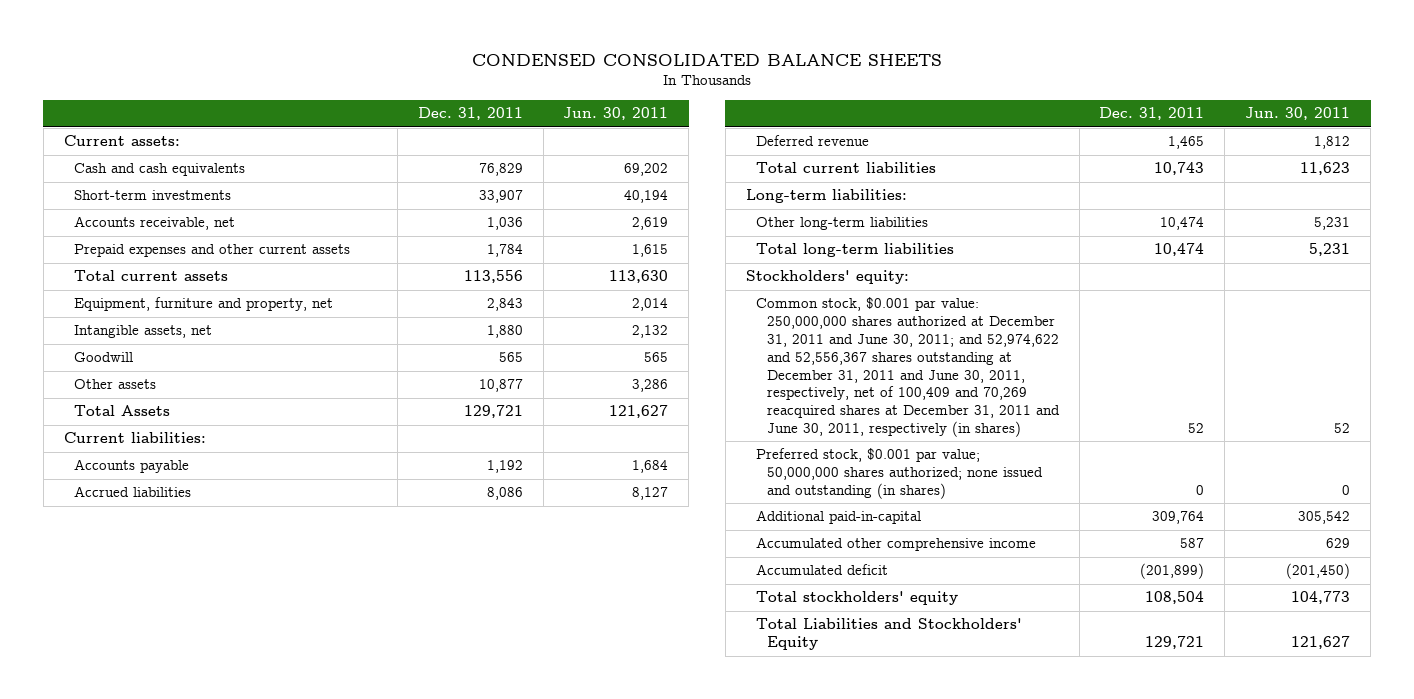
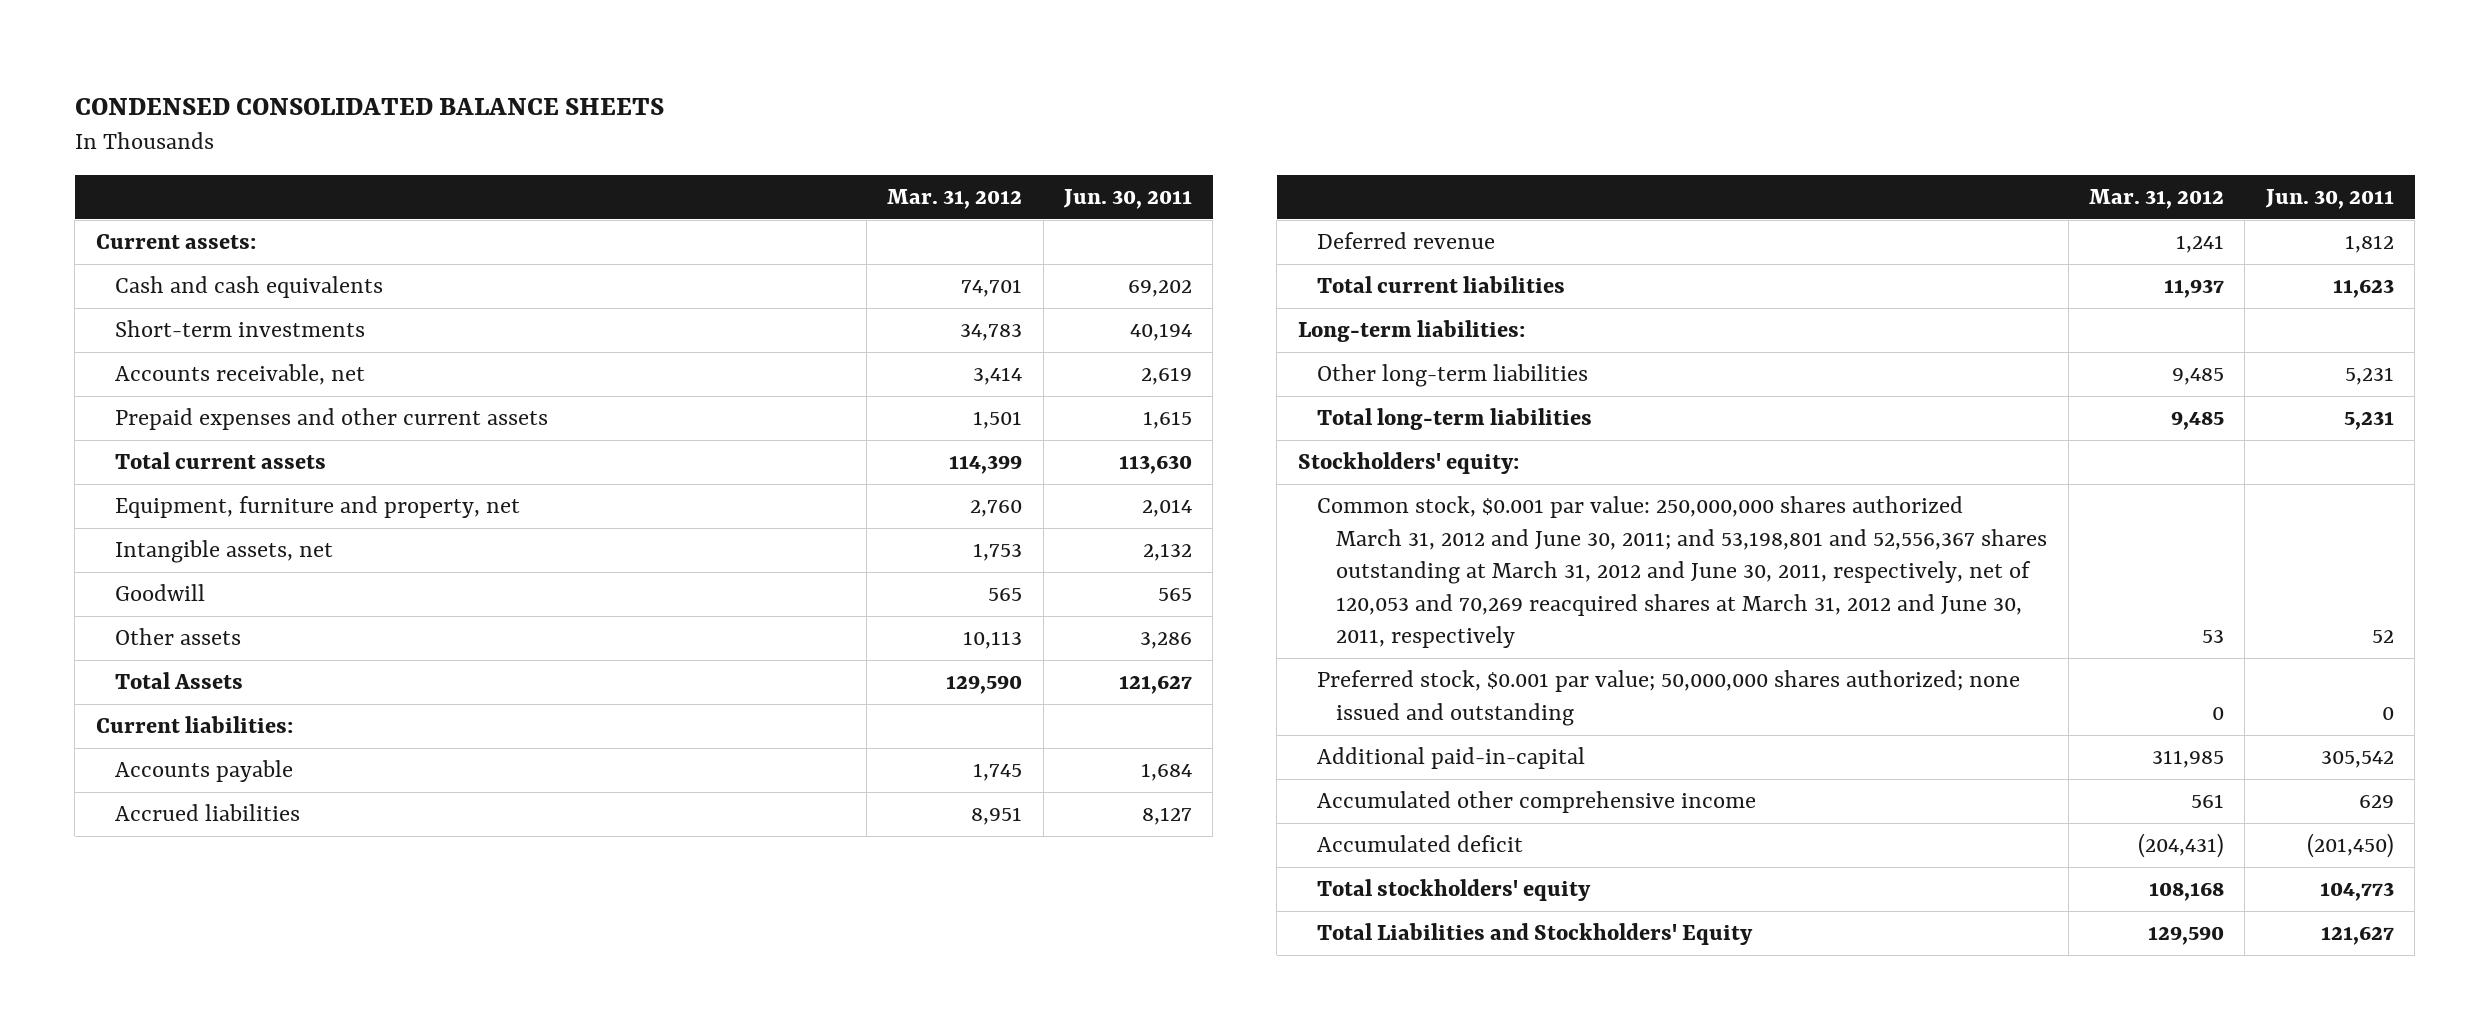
- | Dec. 31, 2011 | Jun. 30, 2011
+ | Mar. 31, 2012 | Jun. 30, 2011
- Common stock, $0.001 par value: 250,000,000 shares authorized at December 31, 2011 and June 30, 2011; and 52,974,622 and 52,556,367 shares outstanding at December 31, 2011 and June 30, 2011, respectively, net of 100,409 and 70,269 reacquired shares at December 31, 2011 and June 30, 2011, respectively (in shares) | 52 | 52
- Preferred stock, $0.001 par value; 50,000,000 shares authorized; none issued and outstanding (in shares) | 0 | 0
+ Common stock, $0.001 par value: 250,000,000 shares authorized March 31, 2012 and June 30, 2011; and 53,198,801 and 52,556,367 shares outstanding at March 31, 2012 and June 30, 2011, respectively, net of 120,053 and 70,269 reacquired shares at March 31, 2012 and June 30, 2011, respectively | 53 | 52
+ Preferred stock, $0.001 par value; 50,000,000 shares authorized; none issued and outstanding | 0 | 0

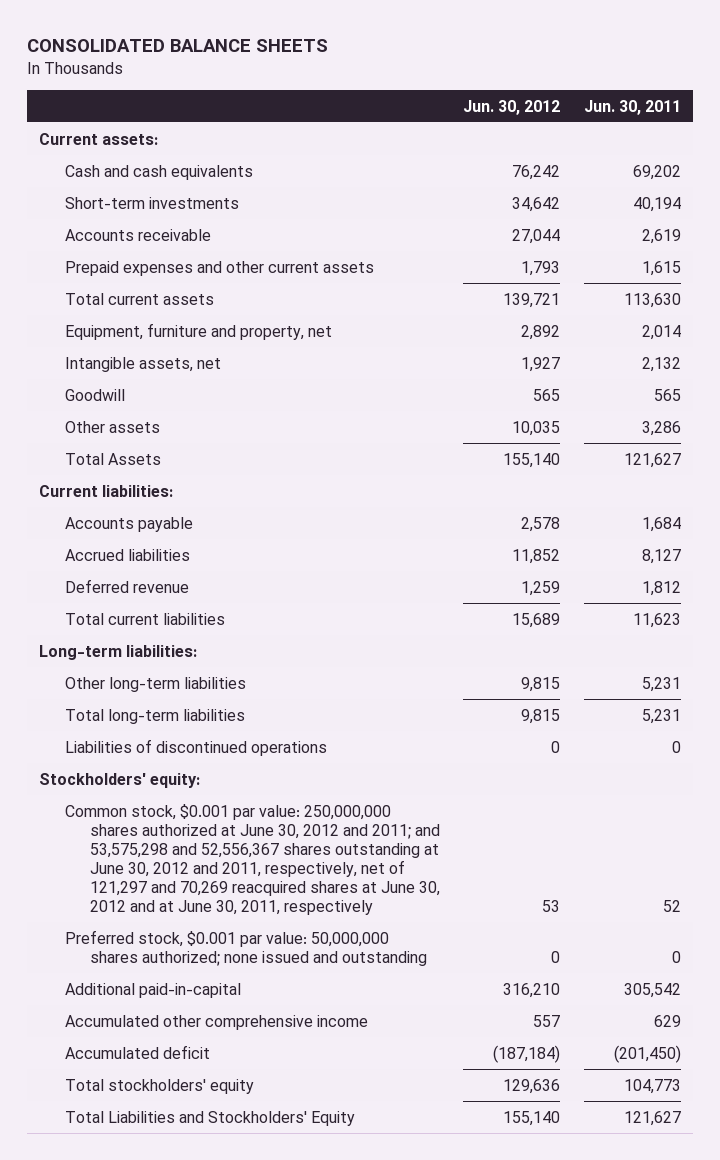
- CONDENSED CONSOLIDATED BALANCE SHEETS
+ CONSOLIDATED BALANCE SHEETS
- | Mar. 31, 2012 | Jun. 30, 2011
+ | Jun. 30, 2012 | Jun. 30, 2011
- Accounts receivable, net | 3,414 | 2,619
+ Accounts receivable | 27,044 | 2,619
+ Liabilities of discontinued operations | 0 | 0
- Common stock, $0.001 par value: 250,000,000 shares authorized March 31, 2012 and June 30, 2011; and 53,198,801 and 52,556,367 shares outstanding at March 31, 2012 and June 30, 2011, respectively, net of 120,053 and 70,269 reacquired shares at March 31, 2012 and June 30, 2011, respectively | 53 | 52
- Preferred stock, $0.001 par value; 50,000,000 shares authorized; none issued and outstanding | 0 | 0
+ Common stock, $0.001 par value: 250,000,000 shares authorized at June 30, 2012 and 2011; and 53,575,298 and 52,556,367 shares outstanding at June 30, 2012 and 2011, respectively, net of 121,297 and 70,269 reacquired shares at June 30, 2012 and at June 30, 2011, respectively | 53 | 52
+ Preferred stock, $0.001 par value: 50,000,000 shares authorized; none issued and outstanding | 0 | 0

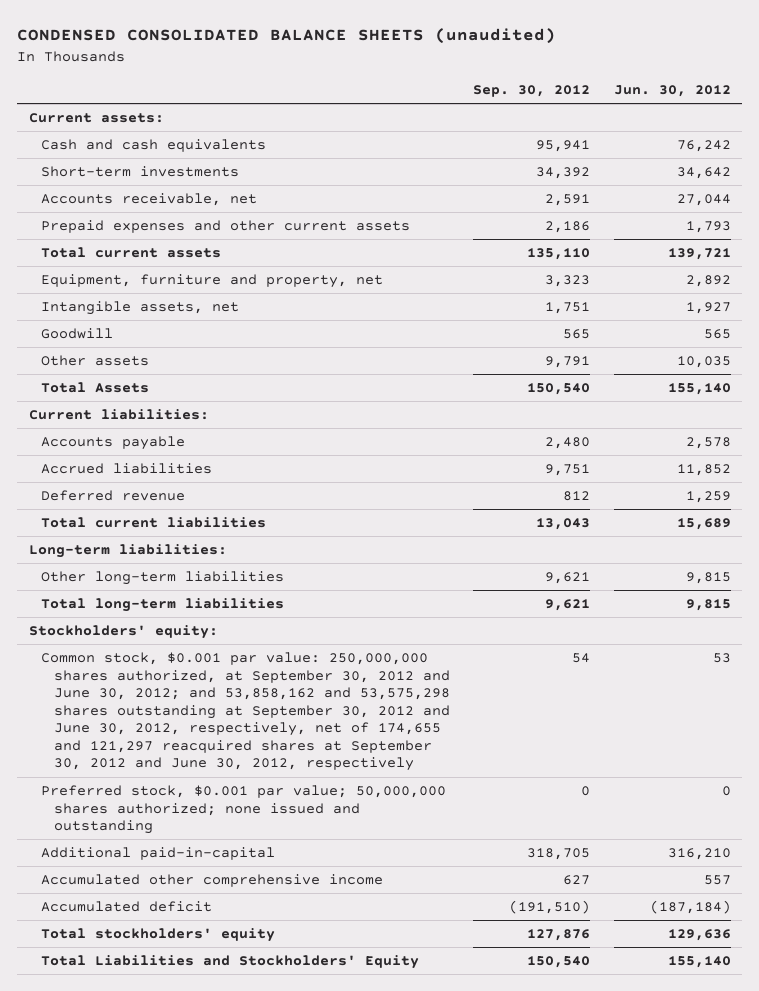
- CONSOLIDATED BALANCE SHEETS
+ CONDENSED CONSOLIDATED BALANCE SHEETS (unaudited)
- | Jun. 30, 2012 | Jun. 30, 2011
+ | Sep. 30, 2012 | Jun. 30, 2012
- Accounts receivable | 27,044 | 2,619
+ Accounts receivable, net | 2,591 | 27,044
- Liabilities of discontinued operations | 0 | 0
- Common stock, $0.001 par value: 250,000,000 shares authorized at June 30, 2012 and 2011; and 53,575,298 and 52,556,367 shares outstanding at June 30, 2012 and 2011, respectively, net of 121,297 and 70,269 reacquired shares at June 30, 2012 and at June 30, 2011, respectively | 53 | 52
- Preferred stock, $0.001 par value: 50,000,000 shares authorized; none issued and outstanding | 0 | 0
+ Common stock, $0.001 par value: 250,000,000 shares authorized, at September 30, 2012 and June 30, 2012; and 53,858,162 and 53,575,298 shares outstanding at September 30, 2012 and June 30, 2012, respectively, net of 174,655 and 121,297 reacquired shares at September 30, 2012 and June 30, 2012, respectively | 54 | 53
+ Preferred stock, $0.001 par value; 50,000,000 shares authorized; none issued and outstanding | 0 | 0

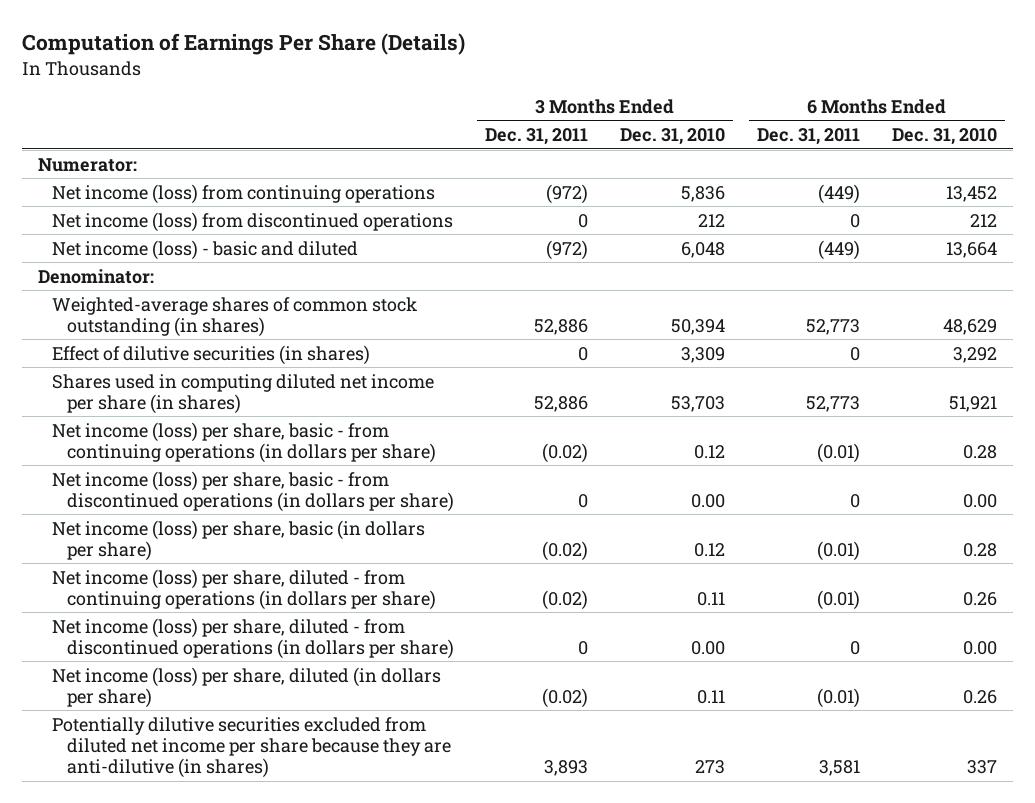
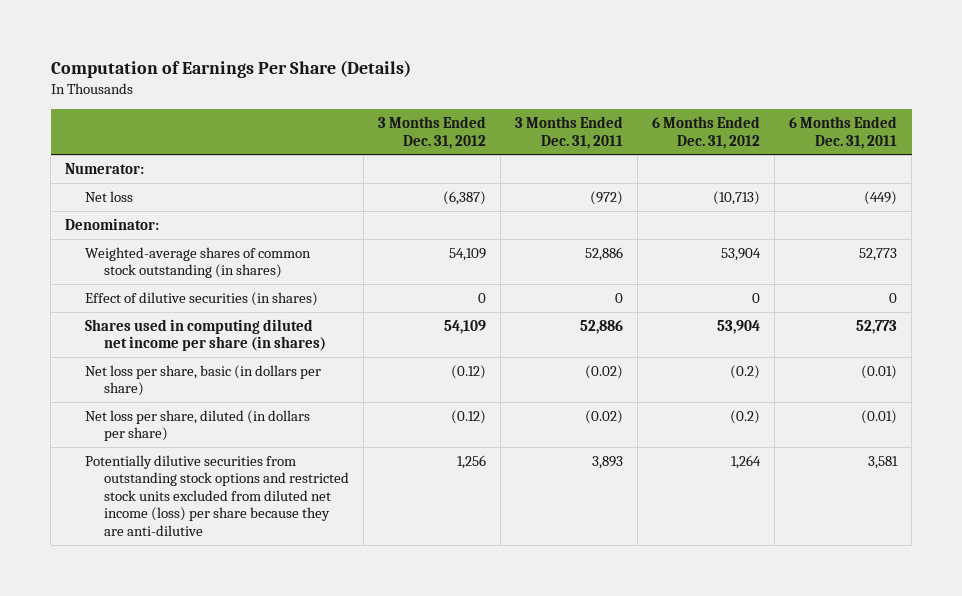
- | 3 Months Ended Dec. 31, 2011 | 3 Months Ended Dec. 31, 2010 | 6 Months Ended Dec. 31, 2011 | 6 Months Ended Dec. 31, 2010
+ | 3 Months Ended Dec. 31, 2012 | 3 Months Ended Dec. 31, 2011 | 6 Months Ended Dec. 31, 2012 | 6 Months Ended Dec. 31, 2011
- Net income (loss) from continuing operations | (972) | 5,836 | (449) | 13,452
- Net income (loss) from discontinued operations | 0 | 212 | 0 | 212
- Net income (loss) - basic and diluted | (972) | 6,048 | (449) | 13,664
+ Net loss | (6,387) | (972) | (10,713) | (449)
- Net income (loss) per share, basic - from continuing operations (in dollars per share) | (0.02) | 0.12 | (0.01) | 0.28
- Net income (loss) per share, basic - from discontinued operations (in dollars per share) | 0 | 0.00 | 0 | 0.00
- Net income (loss) per share, basic (in dollars per share) | (0.02) | 0.12 | (0.01) | 0.28
- Net income (loss) per share, diluted - from continuing operations (in dollars per share) | (0.02) | 0.11 | (0.01) | 0.26
- Net income (loss) per share, diluted - from discontinued operations (in dollars per share) | 0 | 0.00 | 0 | 0.00
- Net income (loss) per share, diluted (in dollars per share) | (0.02) | 0.11 | (0.01) | 0.26
- Potentially dilutive securities excluded from diluted net income per share because they are anti-dilutive (in shares) | 3,893 | 273 | 3,581 | 337
+ Net loss per share, basic (in dollars per share) | (0.12) | (0.02) | (0.2) | (0.01)
+ Net loss per share, diluted (in dollars per share) | (0.12) | (0.02) | (0.2) | (0.01)
+ Potentially dilutive securities from outstanding stock options and restricted stock units excluded from diluted net income (loss) per share because they are anti-dilutive | 1,256 | 3,893 | 1,264 | 3,581

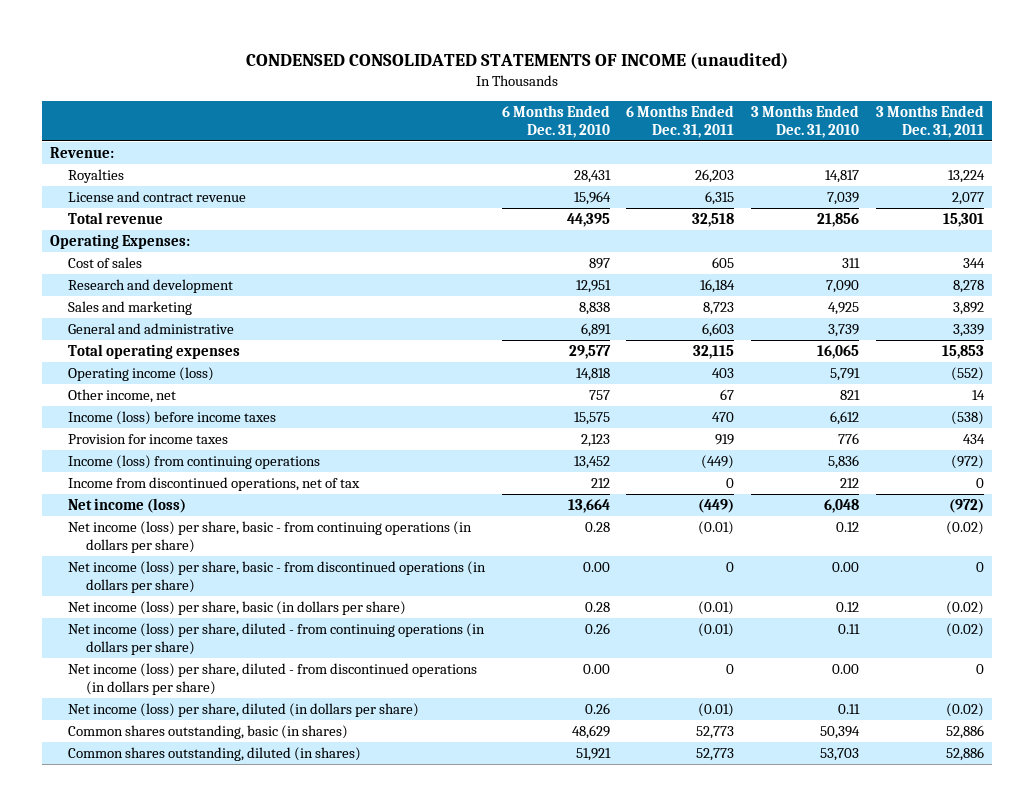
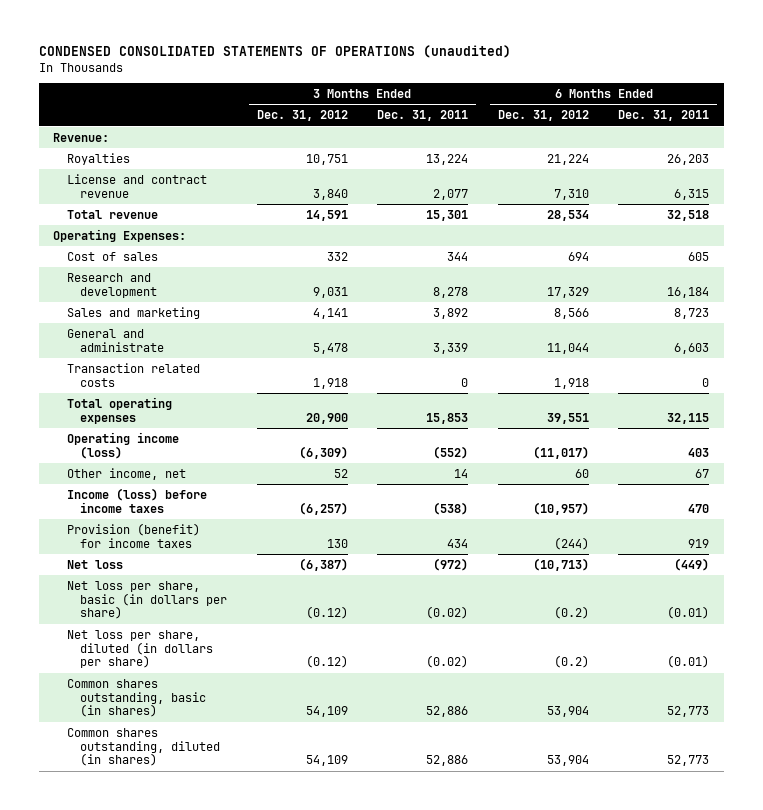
- CONDENSED CONSOLIDATED STATEMENTS OF INCOME (unaudited)
+ CONDENSED CONSOLIDATED STATEMENTS OF OPERATIONS (unaudited)
- | 6 Months Ended Dec. 31, 2010 | 6 Months Ended Dec. 31, 2011 | 3 Months Ended Dec. 31, 2010 | 3 Months Ended Dec. 31, 2011
+ | 3 Months Ended Dec. 31, 2012 | 3 Months Ended Dec. 31, 2011 | 6 Months Ended Dec. 31, 2012 | 6 Months Ended Dec. 31, 2011
- General and administrative | 6,891 | 6,603 | 3,739 | 3,339
+ General and administrate | 5,478 | 3,339 | 11,044 | 6,603
+ Transaction related costs | 1,918 | 0 | 1,918 | 0
- Provision for income taxes | 2,123 | 919 | 776 | 434
- Income (loss) from continuing operations | 13,452 | (449) | 5,836 | (972)
- Income from discontinued operations, net of tax | 212 | 0 | 212 | 0
- Net income (loss) | 13,664 | (449) | 6,048 | (972)
- Net income (loss) per share, basic - from continuing operations (in dollars per share) | 0.28 | (0.01) | 0.12 | (0.02)
- Net income (loss) per share, basic - from discontinued operations (in dollars per share) | 0.00 | 0 | 0.00 | 0
- Net income (loss) per share, basic (in dollars per share) | 0.28 | (0.01) | 0.12 | (0.02)
- Net income (loss) per share, diluted - from continuing operations (in dollars per share) | 0.26 | (0.01) | 0.11 | (0.02)
- Net income (loss) per share, diluted - from discontinued operations (in dollars per share) | 0.00 | 0 | 0.00 | 0
- Net income (loss) per share, diluted (in dollars per share) | 0.26 | (0.01) | 0.11 | (0.02)
+ Provision (benefit) for income taxes | 130 | 434 | (244) | 919
+ Net loss | (6,387) | (972) | (10,713) | (449)
+ Net loss per share, basic (in dollars per share) | (0.12) | (0.02) | (0.2) | (0.01)
+ Net loss per share, diluted (in dollars per share) | (0.12) | (0.02) | (0.2) | (0.01)

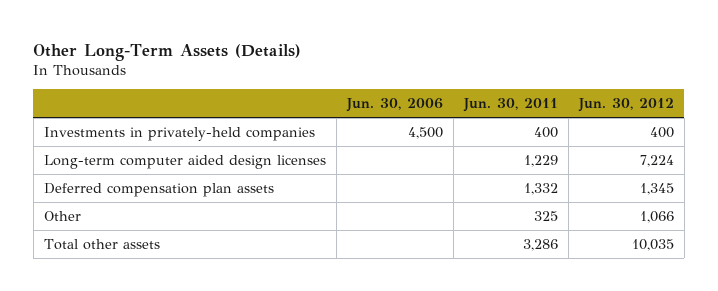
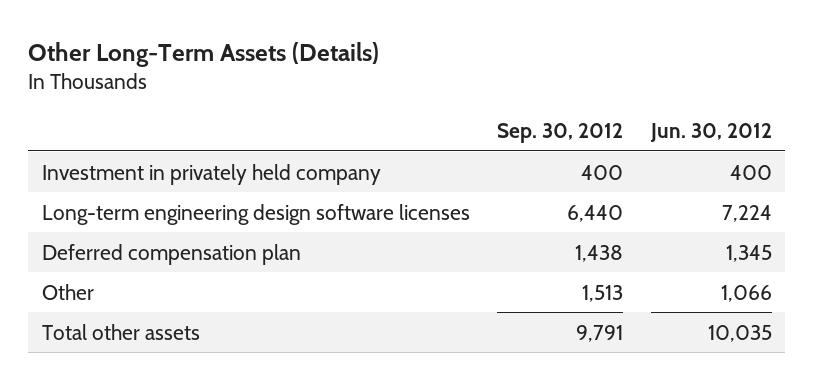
- | Jun. 30, 2006 | Jun. 30, 2011 | Jun. 30, 2012
+ | Sep. 30, 2012 | Jun. 30, 2012
- Investments in privately-held companies | 4,500 | 400 | 400
- Long-term computer aided design licenses | | 1,229 | 7,224
- Deferred compensation plan assets | | 1,332 | 1,345
+ Investment in privately held company | 400 | 400
+ Long-term engineering design software licenses | 6,440 | 7,224
+ Deferred compensation plan | 1,438 | 1,345

